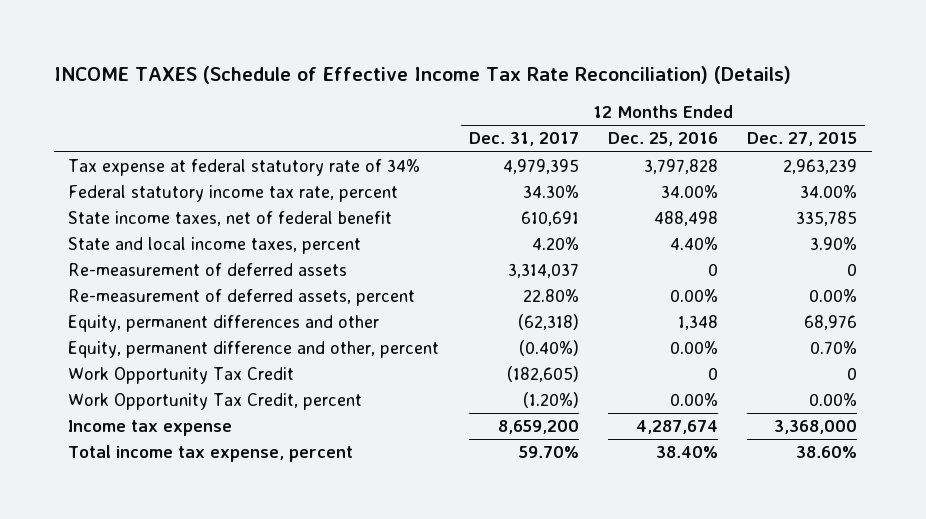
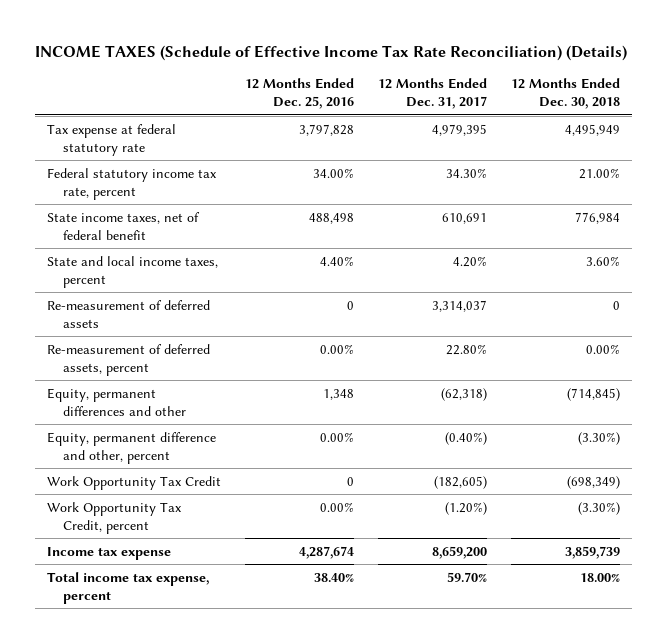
- | 12 Months Ended Dec. 31, 2017 | 12 Months Ended Dec. 25, 2016 | 12 Months Ended Dec. 27, 2015
+ | 12 Months Ended Dec. 25, 2016 | 12 Months Ended Dec. 31, 2017 | 12 Months Ended Dec. 30, 2018
- Tax expense at federal statutory rate of 34% | 4,979,395 | 3,797,828 | 2,963,239
+ Tax expense at federal statutory rate | 3,797,828 | 4,979,395 | 4,495,949

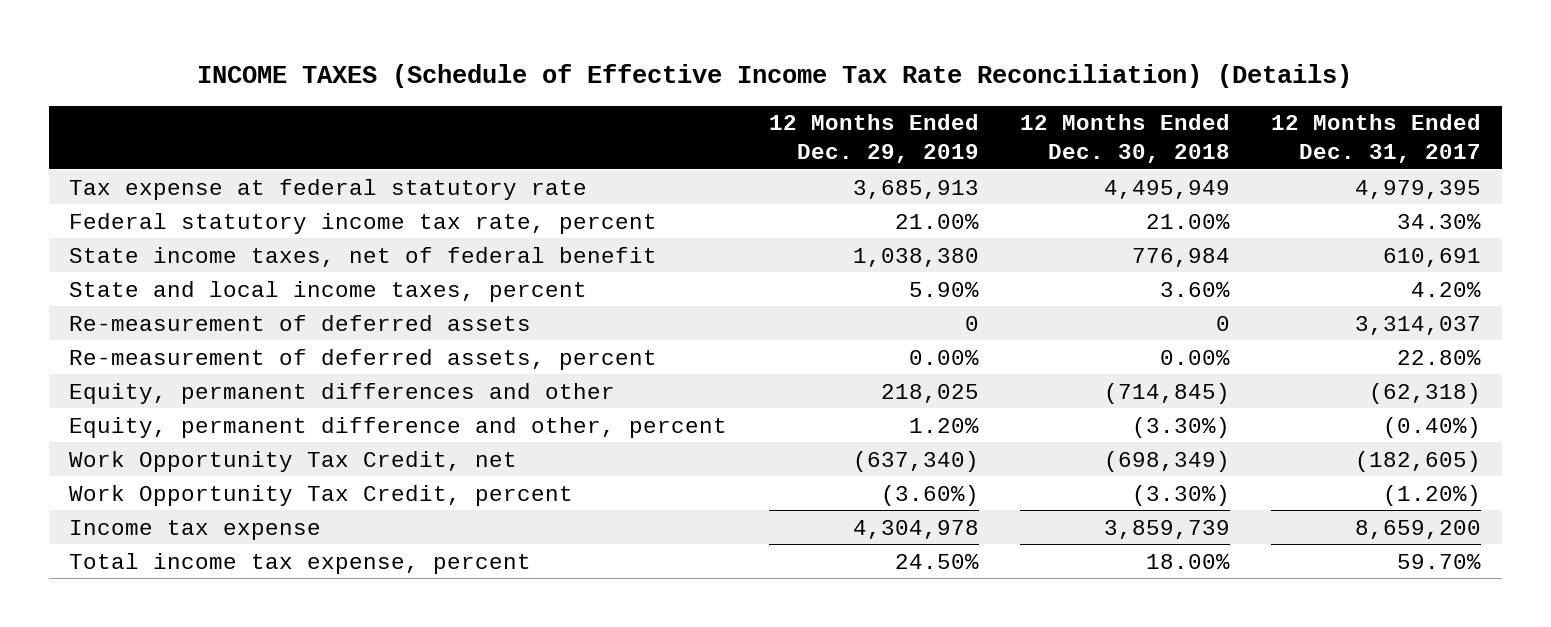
- | 12 Months Ended Dec. 25, 2016 | 12 Months Ended Dec. 31, 2017 | 12 Months Ended Dec. 30, 2018
+ | 12 Months Ended Dec. 29, 2019 | 12 Months Ended Dec. 30, 2018 | 12 Months Ended Dec. 31, 2017
- Work Opportunity Tax Credit | 0 | (182,605) | (698,349)
+ Work Opportunity Tax Credit, net | (637,340) | (698,349) | (182,605)

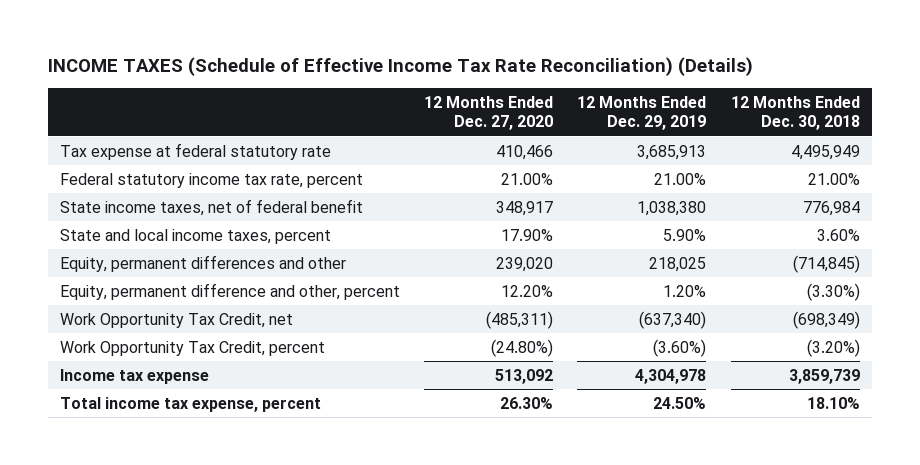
- | 12 Months Ended Dec. 29, 2019 | 12 Months Ended Dec. 30, 2018 | 12 Months Ended Dec. 31, 2017
+ | 12 Months Ended Dec. 27, 2020 | 12 Months Ended Dec. 29, 2019 | 12 Months Ended Dec. 30, 2018
- Re-measurement of deferred assets | 0 | 0 | 3,314,037
- Re-measurement of deferred assets, percent | 0.00% | 0.00% | 22.80%
- Work Opportunity Tax Credit, percent | (3.60%) | (3.30%) | (1.20%)
+ Work Opportunity Tax Credit, percent | (24.80%) | (3.60%) | (3.20%)
- Total income tax expense, percent | 24.50% | 18.00% | 59.70%
+ Total income tax expense, percent | 26.30% | 24.50% | 18.10%

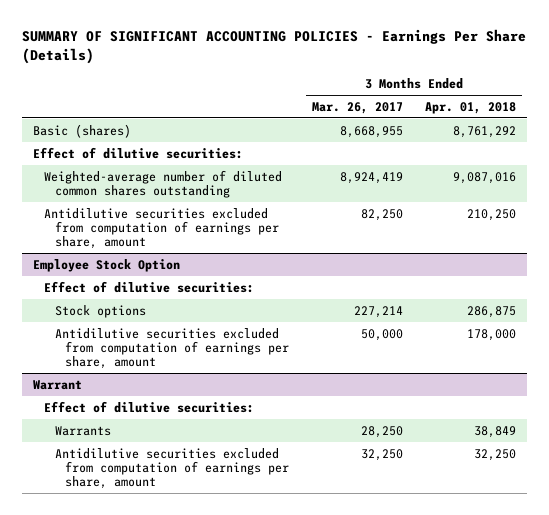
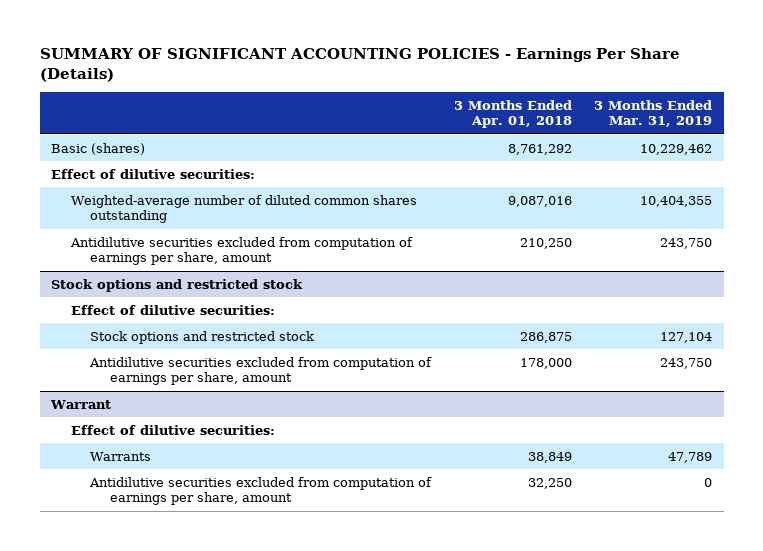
- | 3 Months Ended Mar. 26, 2017 | 3 Months Ended Apr. 01, 2018
+ | 3 Months Ended Apr. 01, 2018 | 3 Months Ended Mar. 31, 2019
- Employee Stock Option
+ Stock options and restricted stock
- Stock options | 227,214 | 286,875
+ Stock options and restricted stock | 286,875 | 127,104

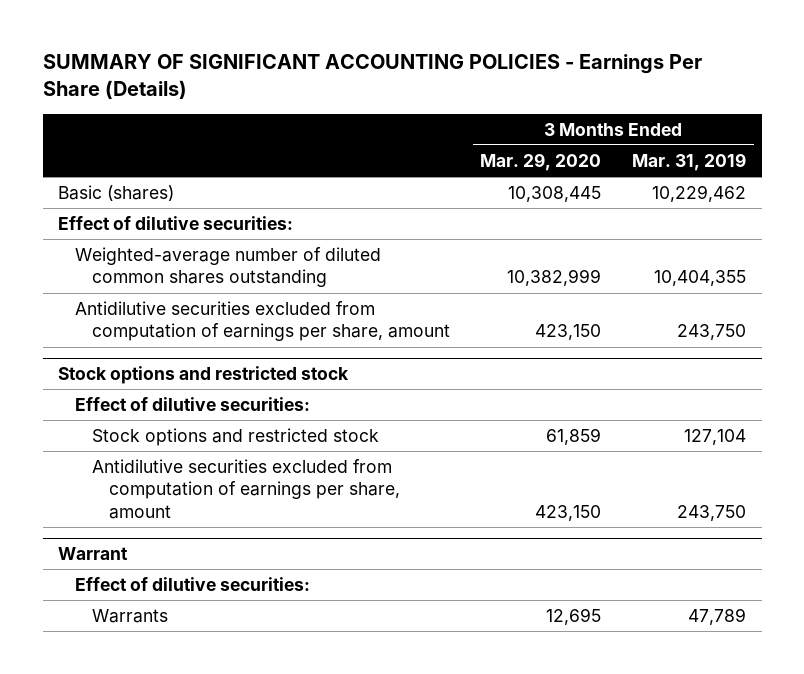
- | 3 Months Ended Apr. 01, 2018 | 3 Months Ended Mar. 31, 2019
+ | 3 Months Ended Mar. 29, 2020 | 3 Months Ended Mar. 31, 2019
@ Warrant
- Antidilutive securities excluded from computation of earnings per share, amount | 32,250 | 0

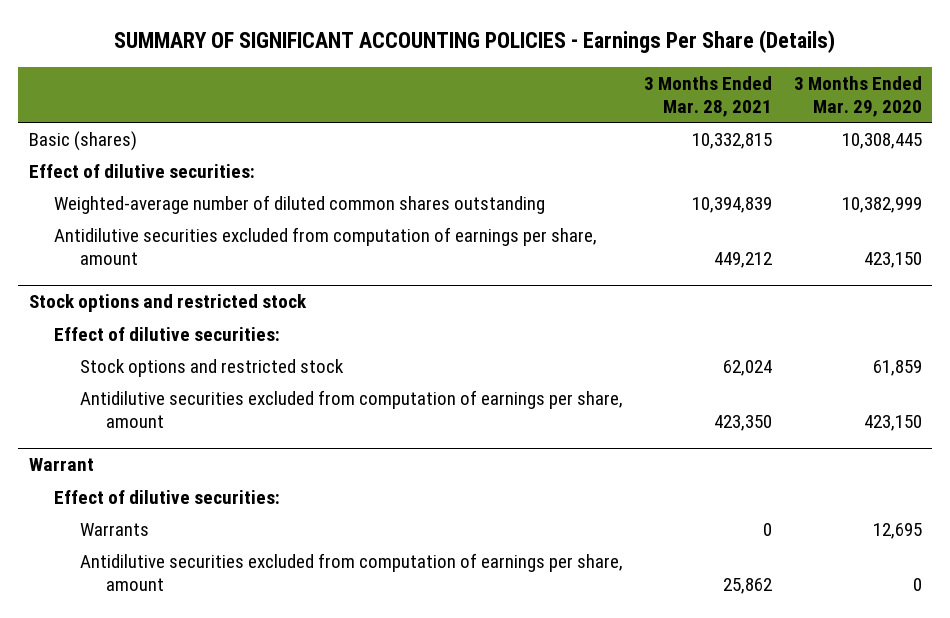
- | 3 Months Ended Mar. 29, 2020 | 3 Months Ended Mar. 31, 2019
+ | 3 Months Ended Mar. 28, 2021 | 3 Months Ended Mar. 29, 2020
@ Warrant
+ Antidilutive securities excluded from computation of earnings per share, amount | 25,862 | 0

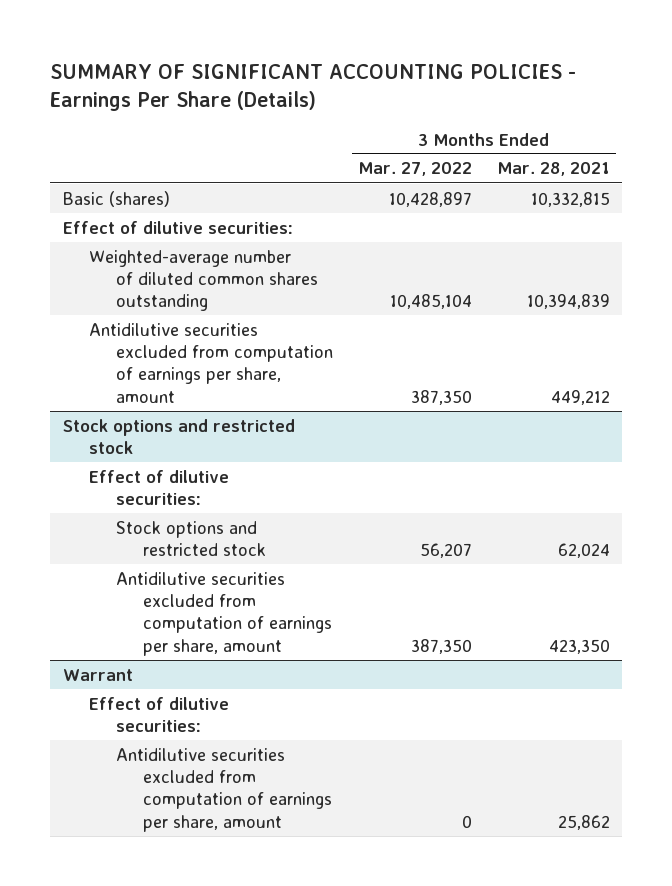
- | 3 Months Ended Mar. 28, 2021 | 3 Months Ended Mar. 29, 2020
+ | 3 Months Ended Mar. 27, 2022 | 3 Months Ended Mar. 28, 2021
@ Warrant
- Warrants | 0 | 12,695

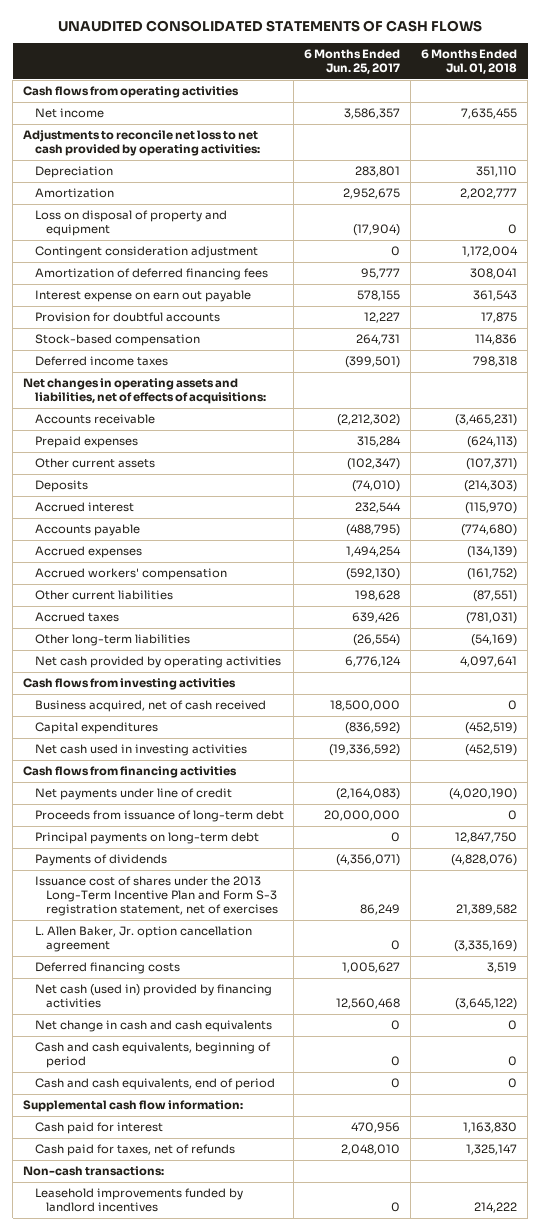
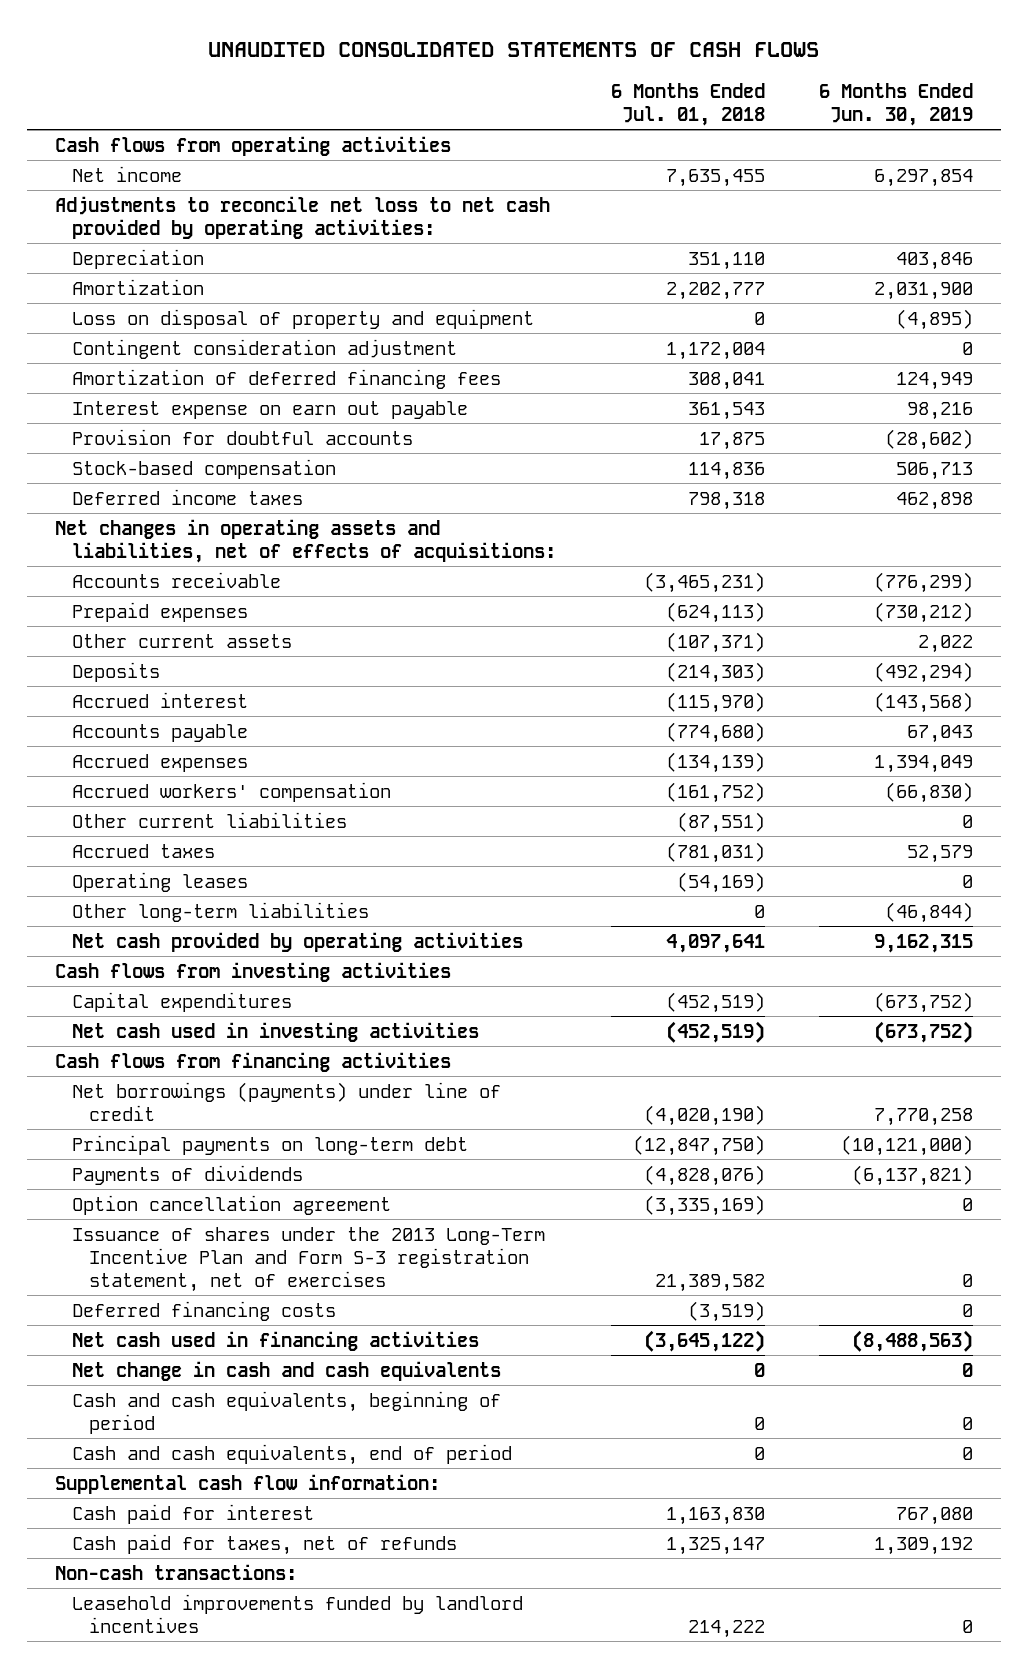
- | 6 Months Ended Jun. 25, 2017 | 6 Months Ended Jul. 01, 2018
+ | 6 Months Ended Jul. 01, 2018 | 6 Months Ended Jun. 30, 2019
- Other long-term liabilities | (26,554) | (54,169)
+ Operating leases | (54,169) | 0
+ Other long-term liabilities | 0 | (46,844)
- Business acquired, net of cash received | 18,500,000 | 0
- Net payments under line of credit | (2,164,083) | (4,020,190)
- Proceeds from issuance of long-term debt | 20,000,000 | 0
- Principal payments on long-term debt | 0 | 12,847,750
+ Net borrowings (payments) under line of credit | (4,020,190) | 7,770,258
+ Principal payments on long-term debt | (12,847,750) | (10,121,000)
- Issuance cost of shares under the 2013 Long-Term Incentive Plan and Form S-3 registration statement, net of exercises | 86,249 | 21,389,582
- L. Allen Baker, Jr. option cancellation agreement | 0 | (3,335,169)
- Deferred financing costs | 1,005,627 | 3,519
- Net cash (used in) provided by financing activities | 12,560,468 | (3,645,122)
+ Option cancellation agreement | (3,335,169) | 0
+ Issuance of shares under the 2013 Long-Term Incentive Plan and Form S-3 registration statement, net of exercises | 21,389,582 | 0
+ Deferred financing costs | (3,519) | 0
+ Net cash used in financing activities | (3,645,122) | (8,488,563)

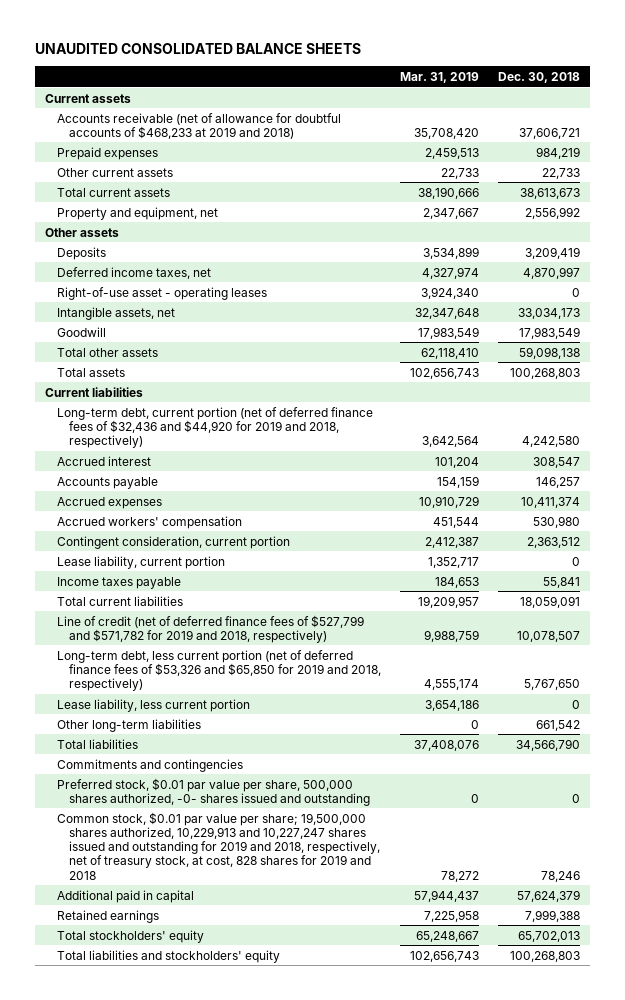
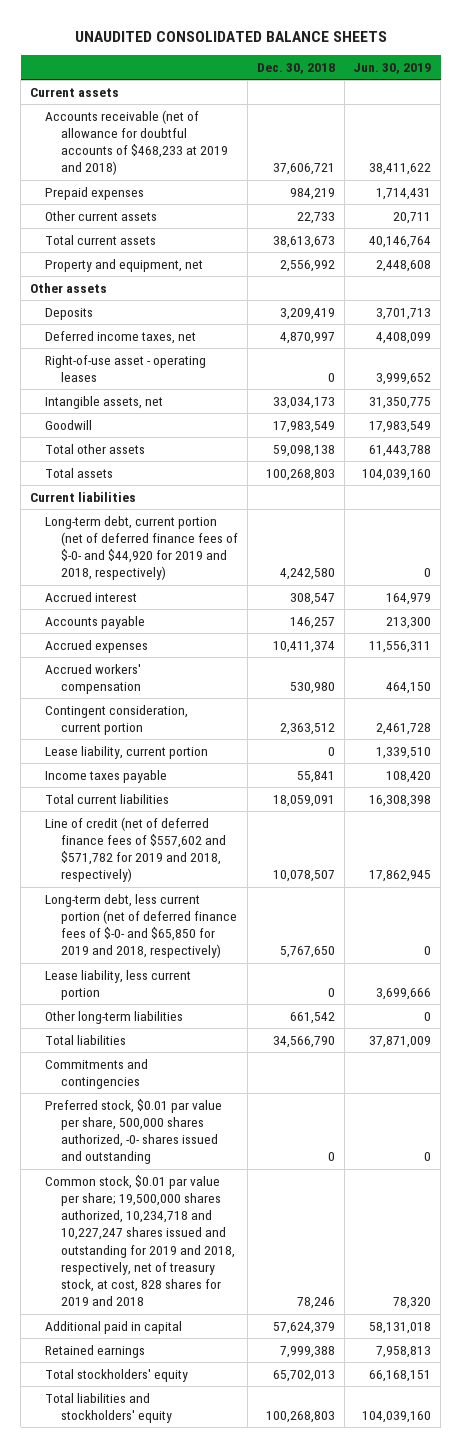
- | Mar. 31, 2019 | Dec. 30, 2018
+ | Dec. 30, 2018 | Jun. 30, 2019
- Long-term debt, current portion (net of deferred finance fees of $32,436 and $44,920 for 2019 and 2018, respectively) | 3,642,564 | 4,242,580
+ Long-term debt, current portion (net of deferred finance fees of $-0- and $44,920 for 2019 and 2018, respectively) | 4,242,580 | 0
- Line of credit (net of deferred finance fees of $527,799 and $571,782 for 2019 and 2018, respectively) | 9,988,759 | 10,078,507
- Long-term debt, less current portion (net of deferred finance fees of $53,326 and $65,850 for 2019 and 2018, respectively) | 4,555,174 | 5,767,650
+ Line of credit (net of deferred finance fees of $557,602 and $571,782 for 2019 and 2018, respectively) | 10,078,507 | 17,862,945
+ Long-term debt, less current portion (net of deferred finance fees of $-0- and $65,850 for 2019 and 2018, respectively) | 5,767,650 | 0
- Common stock, $0.01 par value per share; 19,500,000 shares authorized, 10,229,913 and 10,227,247 shares issued and outstanding for 2019 and 2018, respectively, net of treasury stock, at cost, 828 shares for 2019 and 2018 | 78,272 | 78,246
+ Common stock, $0.01 par value per share; 19,500,000 shares authorized, 10,234,718 and 10,227,247 shares issued and outstanding for 2019 and 2018, respectively, net of treasury stock, at cost, 828 shares for 2019 and 2018 | 78,246 | 78,320

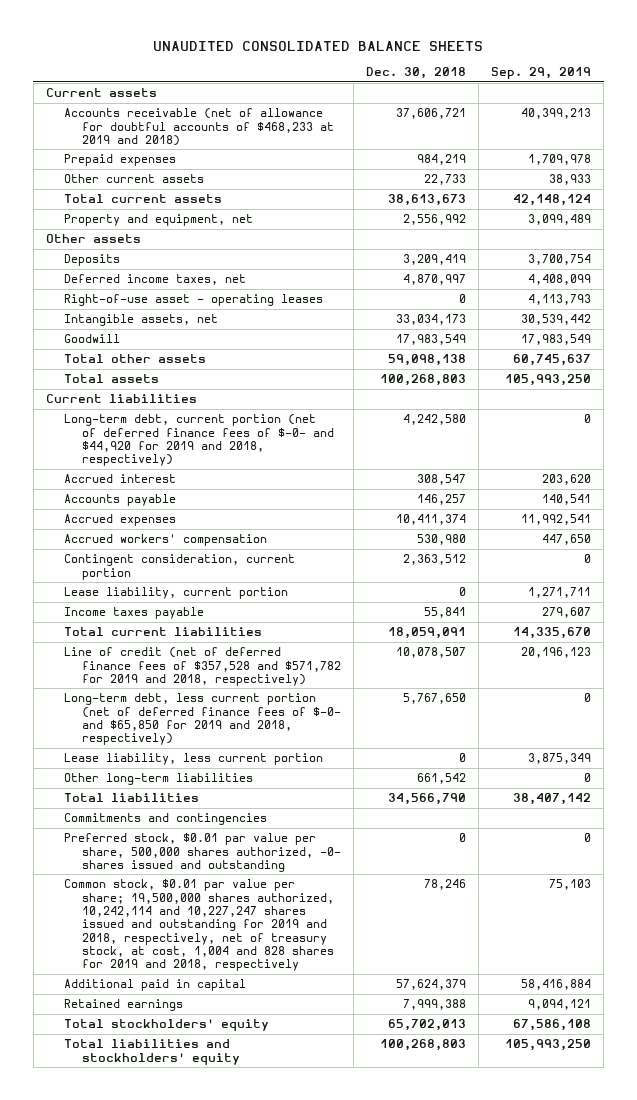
- | Dec. 30, 2018 | Jun. 30, 2019
+ | Dec. 30, 2018 | Sep. 29, 2019
- Line of credit (net of deferred finance fees of $557,602 and $571,782 for 2019 and 2018, respectively) | 10,078,507 | 17,862,945
+ Line of credit (net of deferred finance fees of $357,528 and $571,782 for 2019 and 2018, respectively) | 10,078,507 | 20,196,123
- Common stock, $0.01 par value per share; 19,500,000 shares authorized, 10,234,718 and 10,227,247 shares issued and outstanding for 2019 and 2018, respectively, net of treasury stock, at cost, 828 shares for 2019 and 2018 | 78,246 | 78,320
+ Common stock, $0.01 par value per share; 19,500,000 shares authorized, 10,242,114 and 10,227,247 shares issued and outstanding for 2019 and 2018, respectively, net of treasury stock, at cost, 1,004 and 828 shares for 2019 and 2018, respectively | 78,246 | 75,103

